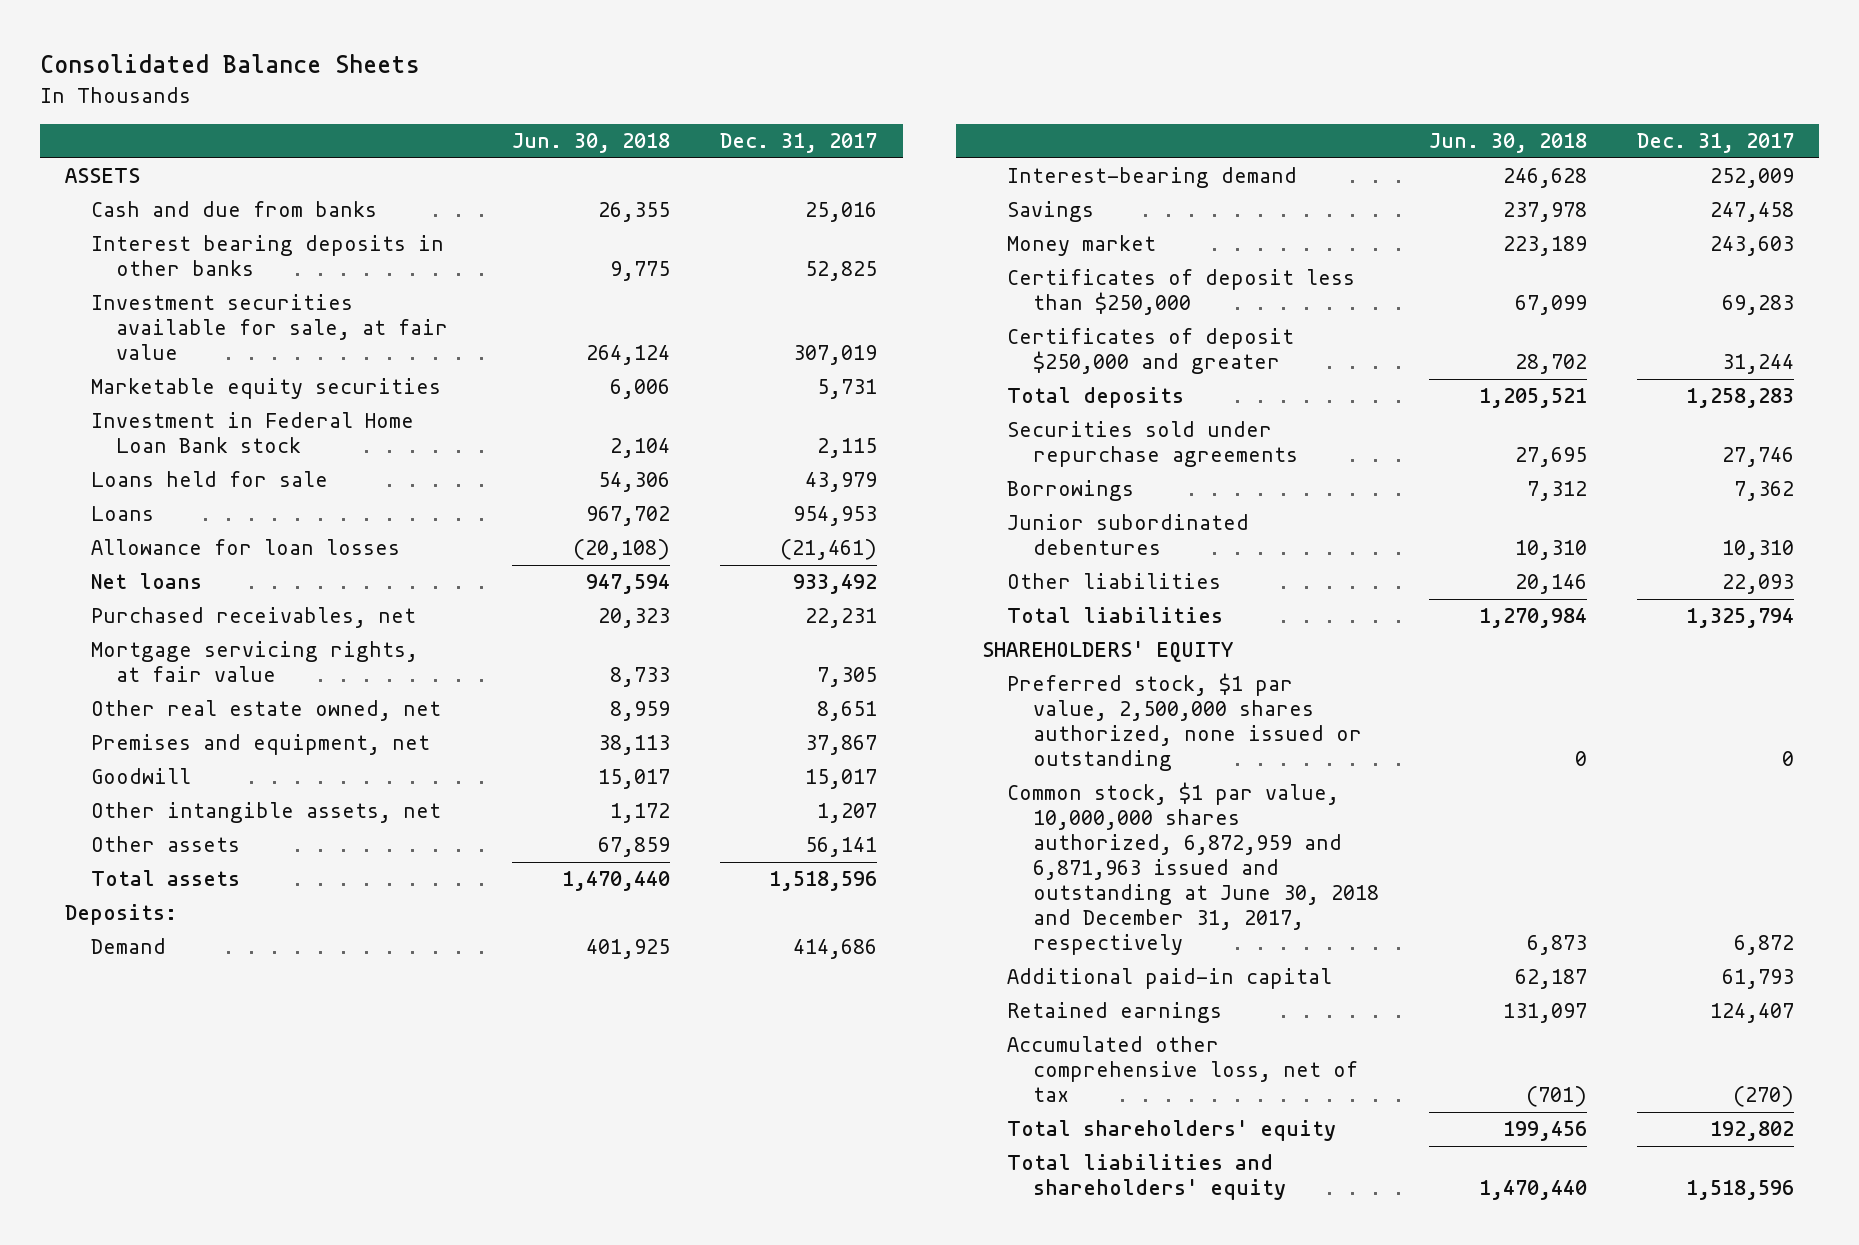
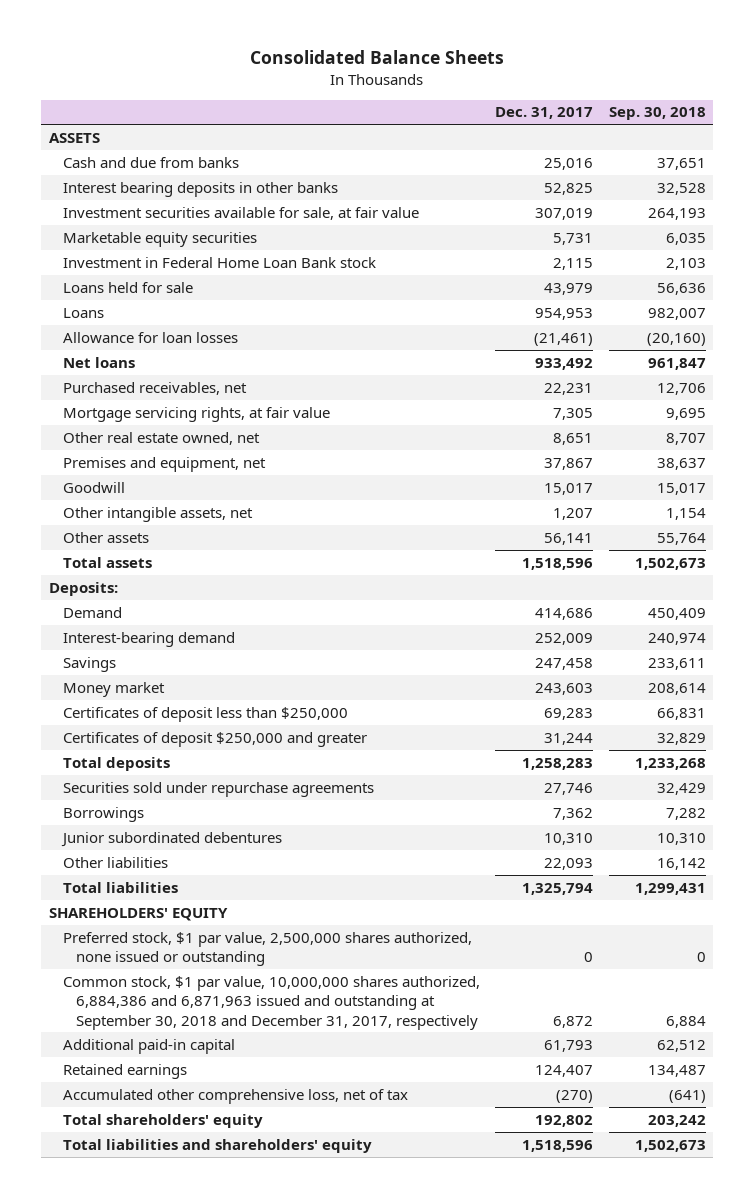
- | Jun. 30, 2018 | Dec. 31, 2017
+ | Dec. 31, 2017 | Sep. 30, 2018
- Common stock, $1 par value, 10,000,000 shares authorized, 6,872,959 and 6,871,963 issued and outstanding at June 30, 2018 and December 31, 2017, respectively | 6,873 | 6,872
+ Common stock, $1 par value, 10,000,000 shares authorized, 6,884,386 and 6,871,963 issued and outstanding at September 30, 2018 and December 31, 2017, respectively | 6,872 | 6,884

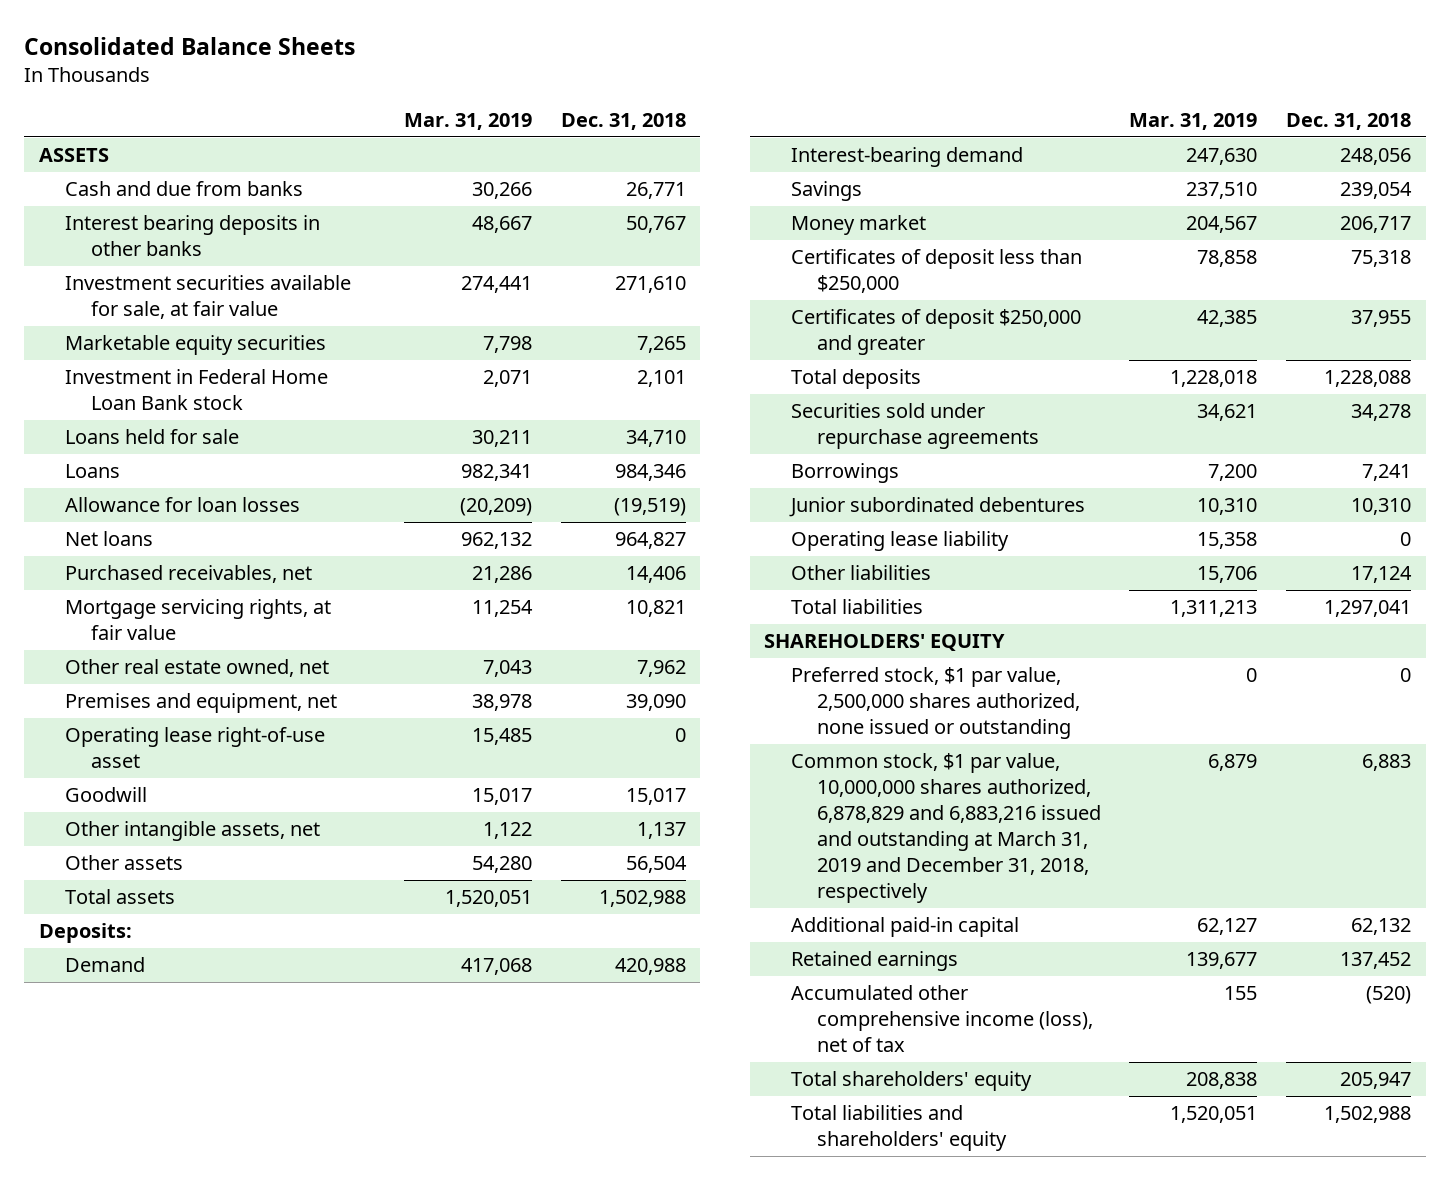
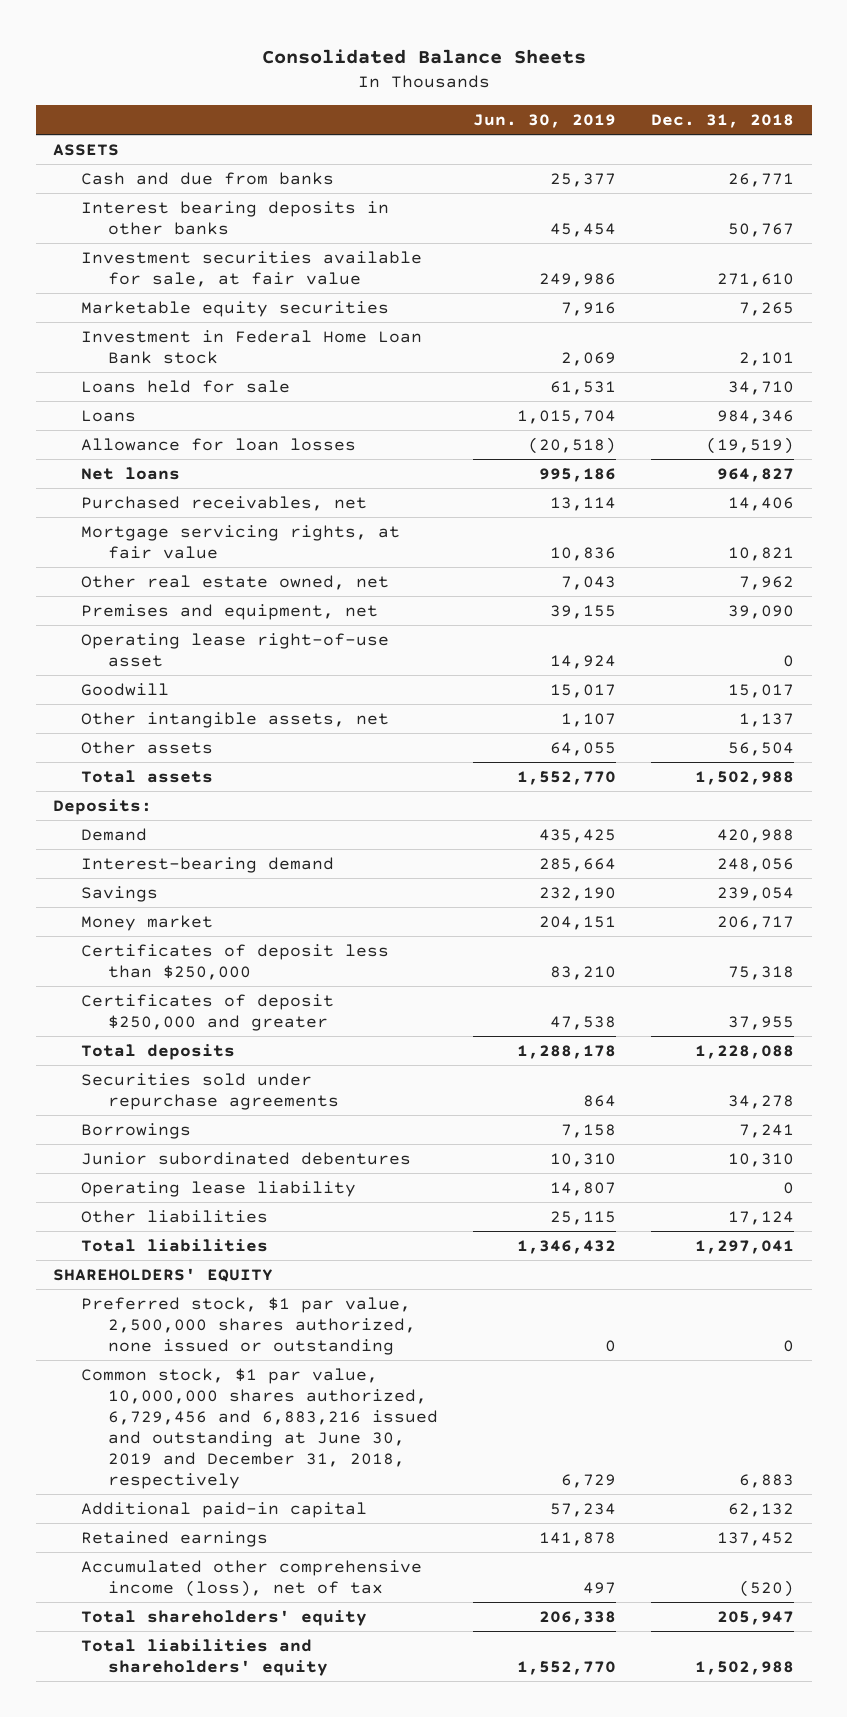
- | Mar. 31, 2019 | Dec. 31, 2018
+ | Jun. 30, 2019 | Dec. 31, 2018
- Common stock, $1 par value, 10,000,000 shares authorized, 6,878,829 and 6,883,216 issued and outstanding at March 31, 2019 and December 31, 2018, respectively | 6,879 | 6,883
+ Common stock, $1 par value, 10,000,000 shares authorized, 6,729,456 and 6,883,216 issued and outstanding at June 30, 2019 and December 31, 2018, respectively | 6,729 | 6,883

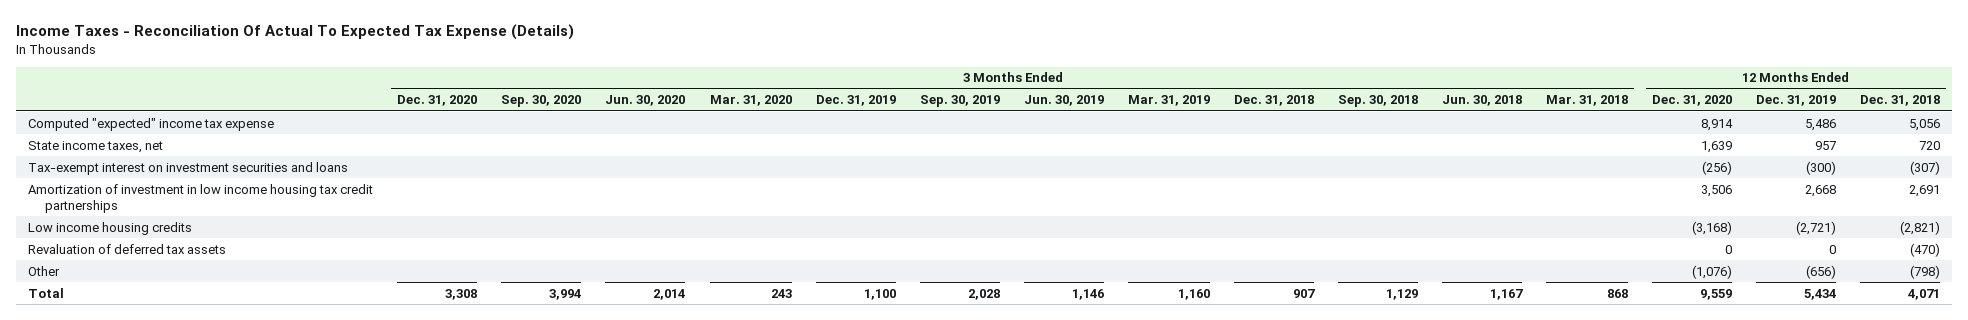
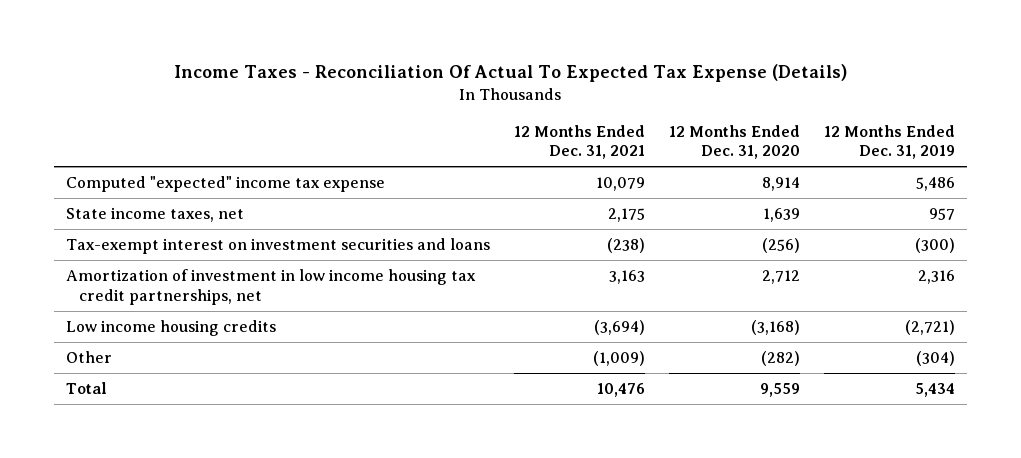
- | 3 Months Ended Dec. 31, 2020 | 3 Months Ended Sep. 30, 2020 | 3 Months Ended Jun. 30, 2020 | 3 Months Ended Mar. 31, 2020 | 3 Months Ended Dec. 31, 2019 | 3 Months Ended Sep. 30, 2019 | 3 Months Ended Jun. 30, 2019 | 3 Months Ended Mar. 31, 2019 | 3 Months Ended Dec. 31, 2018 | 3 Months Ended Sep. 30, 2018 | 3 Months Ended Jun. 30, 2018 | 3 Months Ended Mar. 31, 2018 | 12 Months Ended Dec. 31, 2020 | 12 Months Ended Dec. 31, 2019 | 12 Months Ended Dec. 31, 2018
+ | 12 Months Ended Dec. 31, 2021 | 12 Months Ended Dec. 31, 2020 | 12 Months Ended Dec. 31, 2019
- Amortization of investment in low income housing tax credit partnerships | | | | | | | | | | | | | 3,506 | 2,668 | 2,691
+ Amortization of investment in low income housing tax credit partnerships, net | 3,163 | 2,712 | 2,316
- Revaluation of deferred tax assets | | | | | | | | | | | | | 0 | 0 | (470)
- Other | | | | | | | | | | | | | (1,076) | (656) | (798)
+ Other | (1,009) | (282) | (304)

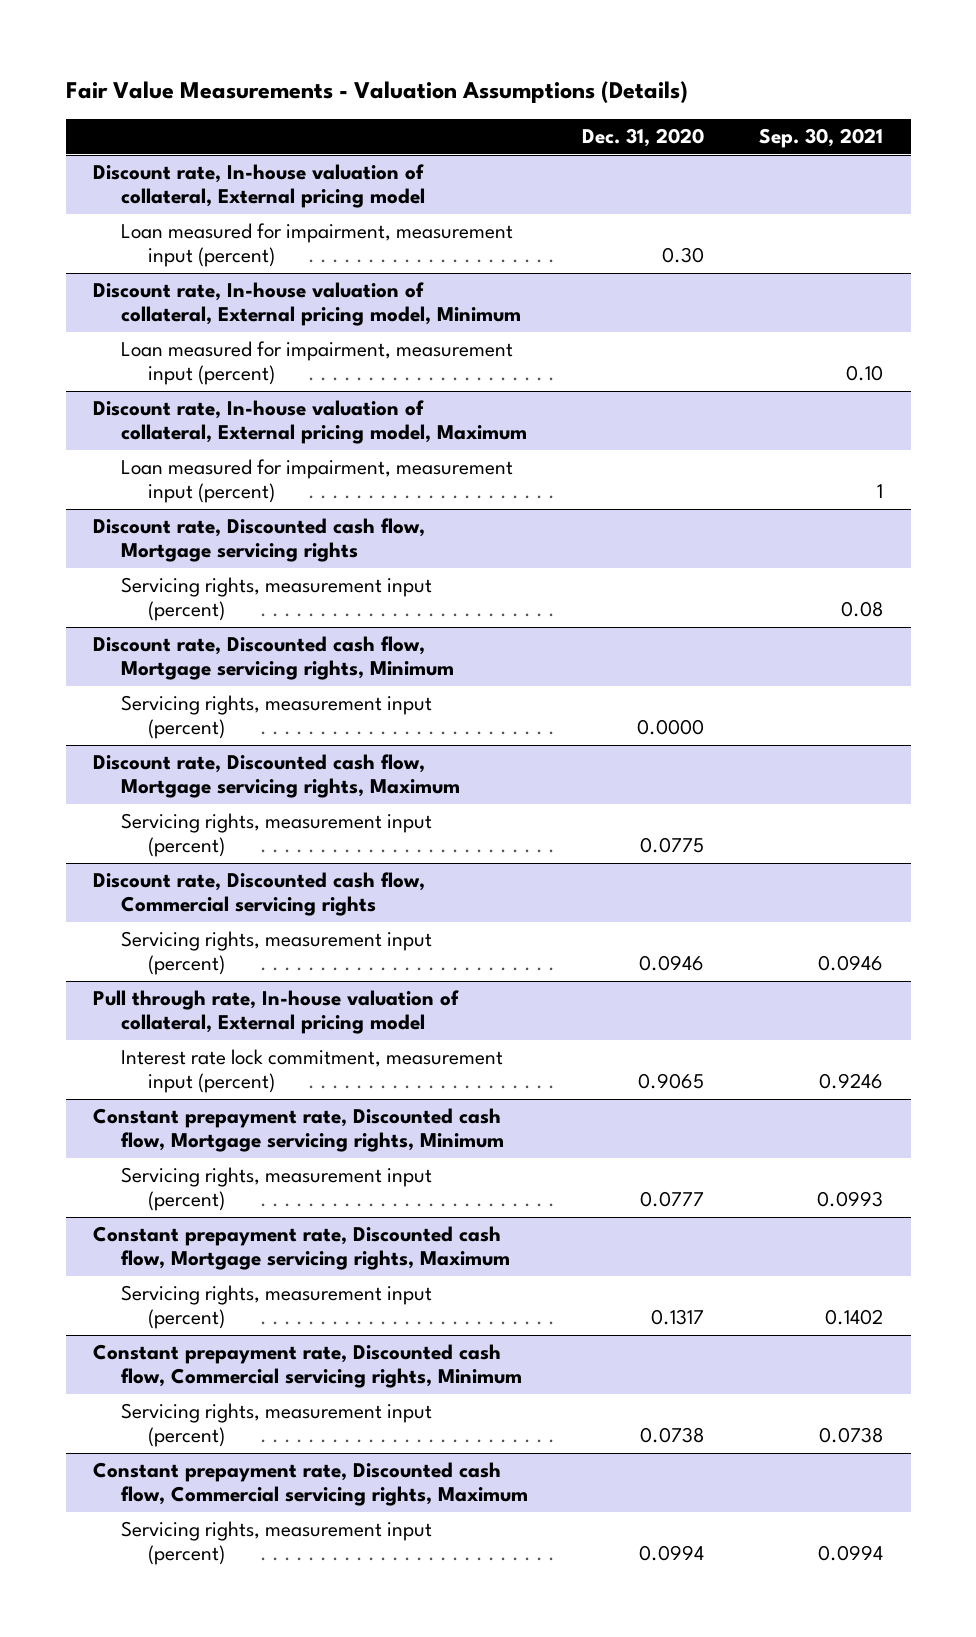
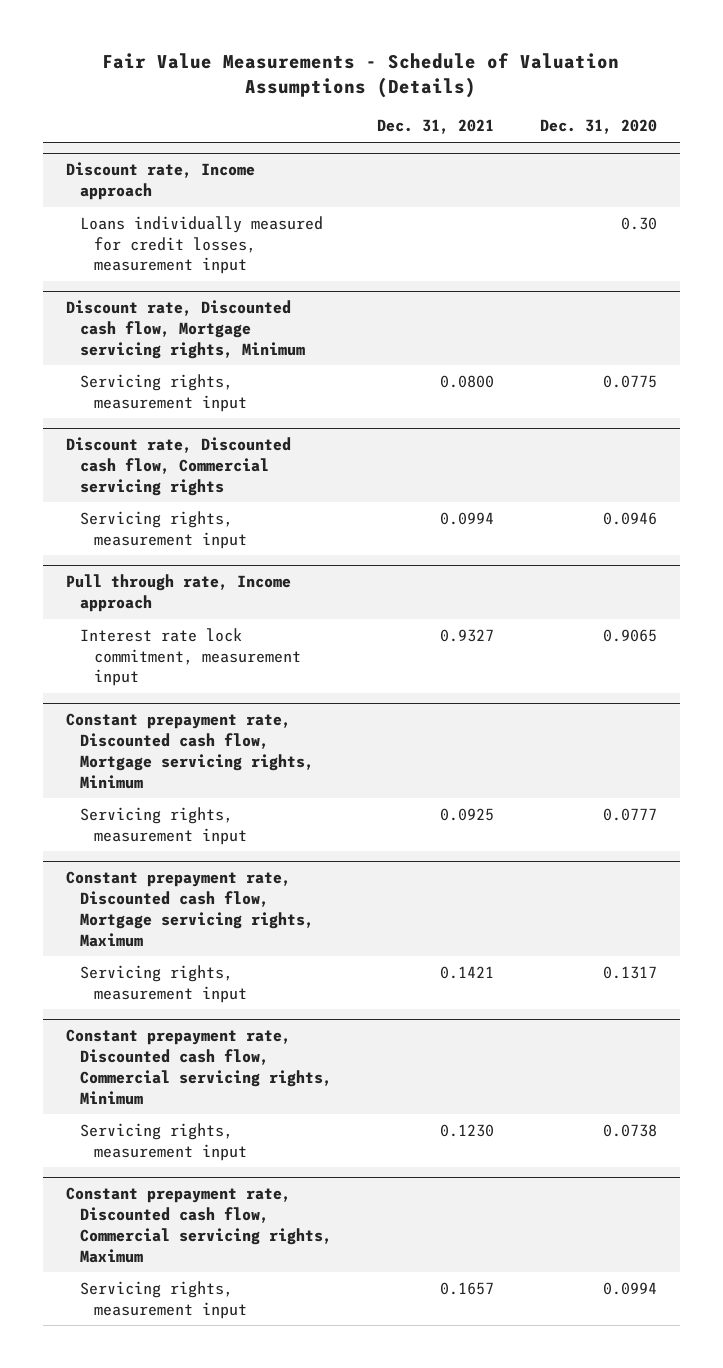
- Fair Value Measurements - Valuation Assumptions (Details)
+ Fair Value Measurements - Schedule of Valuation Assumptions (Details)
- | Dec. 31, 2020 | Sep. 30, 2021
+ | Dec. 31, 2021 | Dec. 31, 2020
- Discount rate, In-house valuation of collateral, External pricing model
- Loan measured for impairment, measurement input (percent) | 0.30 |
- Discount rate, In-house valuation of collateral, External pricing model, Minimum
- Loan measured for impairment, measurement input (percent) | | 0.10
- Discount rate, In-house valuation of collateral, External pricing model, Maximum
- Loan measured for impairment, measurement input (percent) | | 1
- Discount rate, Discounted cash flow, Mortgage servicing rights
- Servicing rights, measurement input (percent) | | 0.08
+ Discount rate, Income approach
+ Loans individually measured for credit losses, measurement input | | 0.30
@ Discount rate, Discounted cash flow, Mortgage servicing rights, Minimum
- Servicing rights, measurement input (percent) | 0.0000 |
- Discount rate, Discounted cash flow, Mortgage servicing rights, Maximum
- Servicing rights, measurement input (percent) | 0.0775 |
@ Discount rate, Discounted cash flow, Mortgage servicing rights, Minimum
+ Servicing rights, measurement input | 0.0800 | 0.0775
@ Discount rate, Discounted cash flow, Commercial servicing rights
- Servicing rights, measurement input (percent) | 0.0946 | 0.0946
- Pull through rate, In-house valuation of collateral, External pricing model
- Interest rate lock commitment, measurement input (percent) | 0.9065 | 0.9246
@ Discount rate, Discounted cash flow, Commercial servicing rights
+ Servicing rights, measurement input | 0.0994 | 0.0946
+ Pull through rate, Income approach
+ Interest rate lock commitment, measurement input | 0.9327 | 0.9065
@ Constant prepayment rate, Discounted cash flow, Mortgage servicing rights, Minimum
- Servicing rights, measurement input (percent) | 0.0777 | 0.0993
+ Servicing rights, measurement input | 0.0925 | 0.0777
@ Constant prepayment rate, Discounted cash flow, Mortgage servicing rights, Maximum
- Servicing rights, measurement input (percent) | 0.1317 | 0.1402
+ Servicing rights, measurement input | 0.1421 | 0.1317
@ Constant prepayment rate, Discounted cash flow, Commercial servicing rights, Minimum
- Servicing rights, measurement input (percent) | 0.0738 | 0.0738
+ Servicing rights, measurement input | 0.1230 | 0.0738
@ Constant prepayment rate, Discounted cash flow, Commercial servicing rights, Maximum
- Servicing rights, measurement input (percent) | 0.0994 | 0.0994
+ Servicing rights, measurement input | 0.1657 | 0.0994

